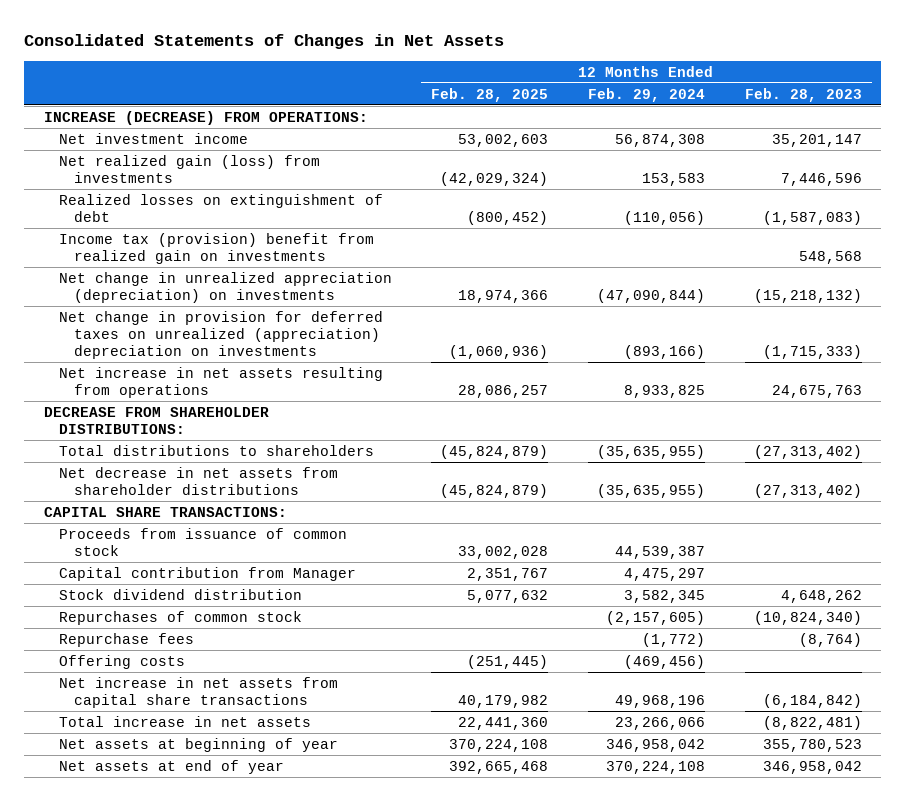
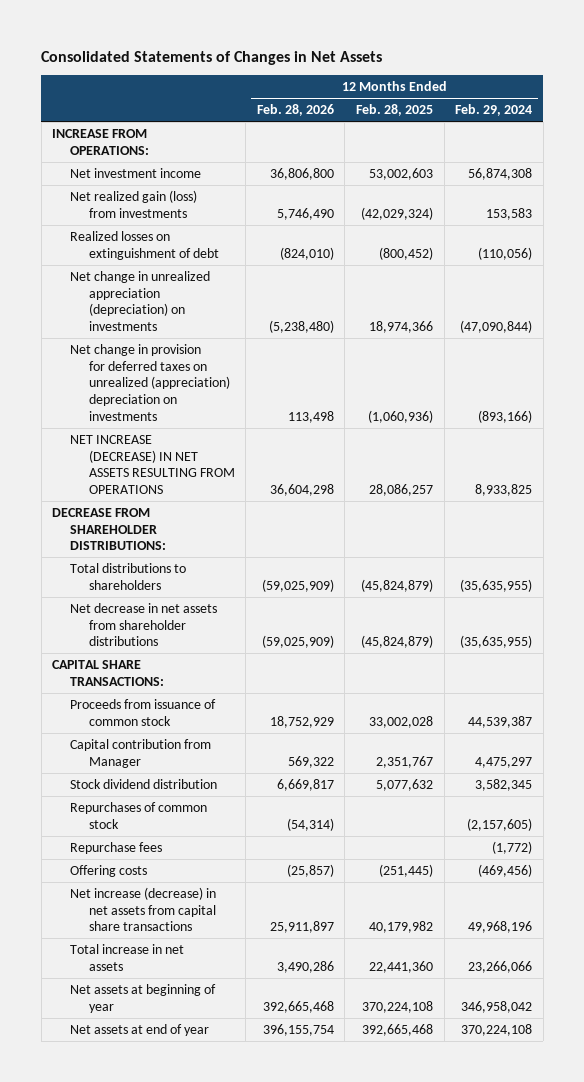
- | 12 Months Ended Feb. 28, 2025 | 12 Months Ended Feb. 29, 2024 | 12 Months Ended Feb. 28, 2023
+ | 12 Months Ended Feb. 28, 2026 | 12 Months Ended Feb. 28, 2025 | 12 Months Ended Feb. 29, 2024
- INCREASE (DECREASE) FROM OPERATIONS:
+ INCREASE FROM OPERATIONS:
- Income tax (provision) benefit from realized gain on investments | | | 548,568
- Net increase in net assets resulting from operations | 28,086,257 | 8,933,825 | 24,675,763
+ NET INCREASE (DECREASE) IN NET ASSETS RESULTING FROM OPERATIONS | 36,604,298 | 28,086,257 | 8,933,825
- Net increase in net assets from capital share transactions | 40,179,982 | 49,968,196 | (6,184,842)
+ Net increase (decrease) in net assets from capital share transactions | 25,911,897 | 40,179,982 | 49,968,196

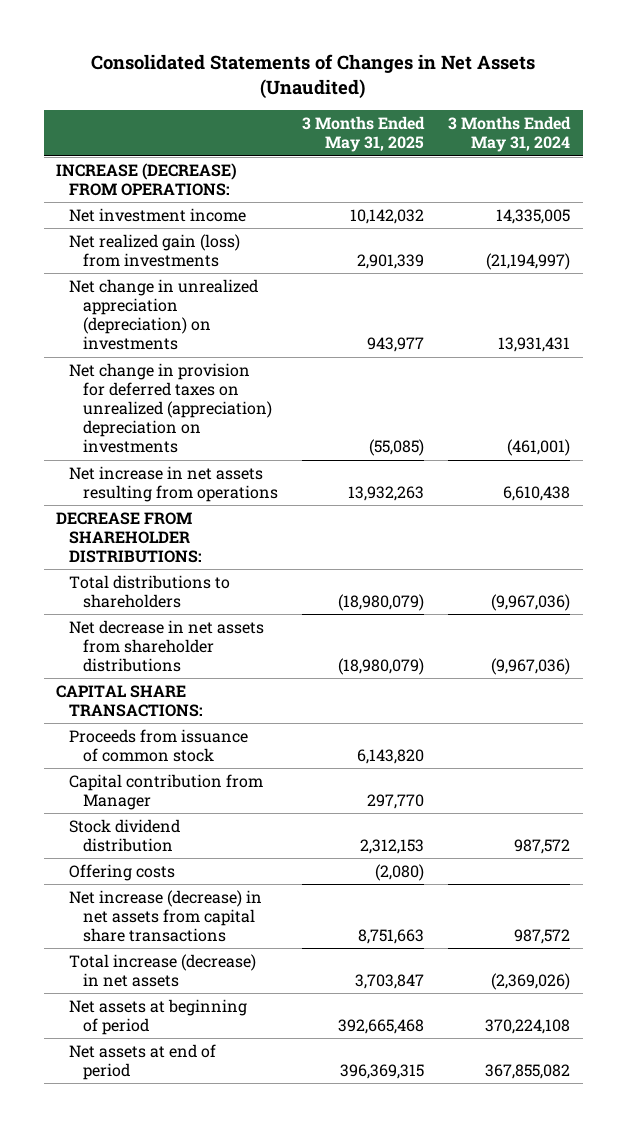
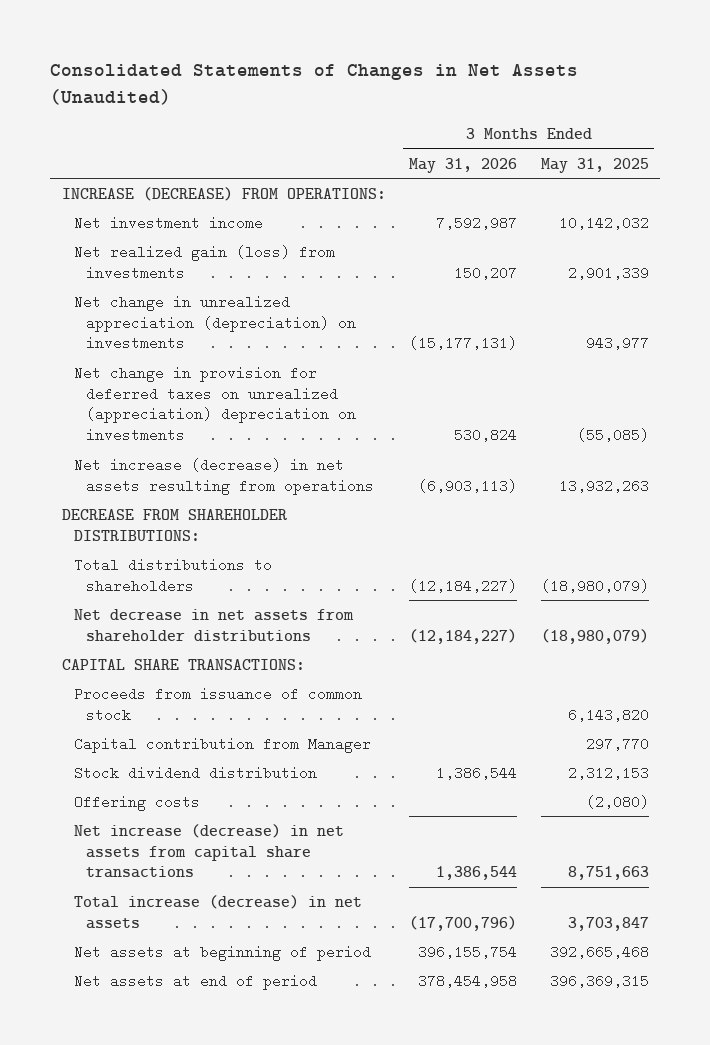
- | 3 Months Ended May 31, 2025 | 3 Months Ended May 31, 2024
+ | 3 Months Ended May 31, 2026 | 3 Months Ended May 31, 2025
- Net increase in net assets resulting from operations | 13,932,263 | 6,610,438
+ Net increase (decrease) in net assets resulting from operations | (6,903,113) | 13,932,263

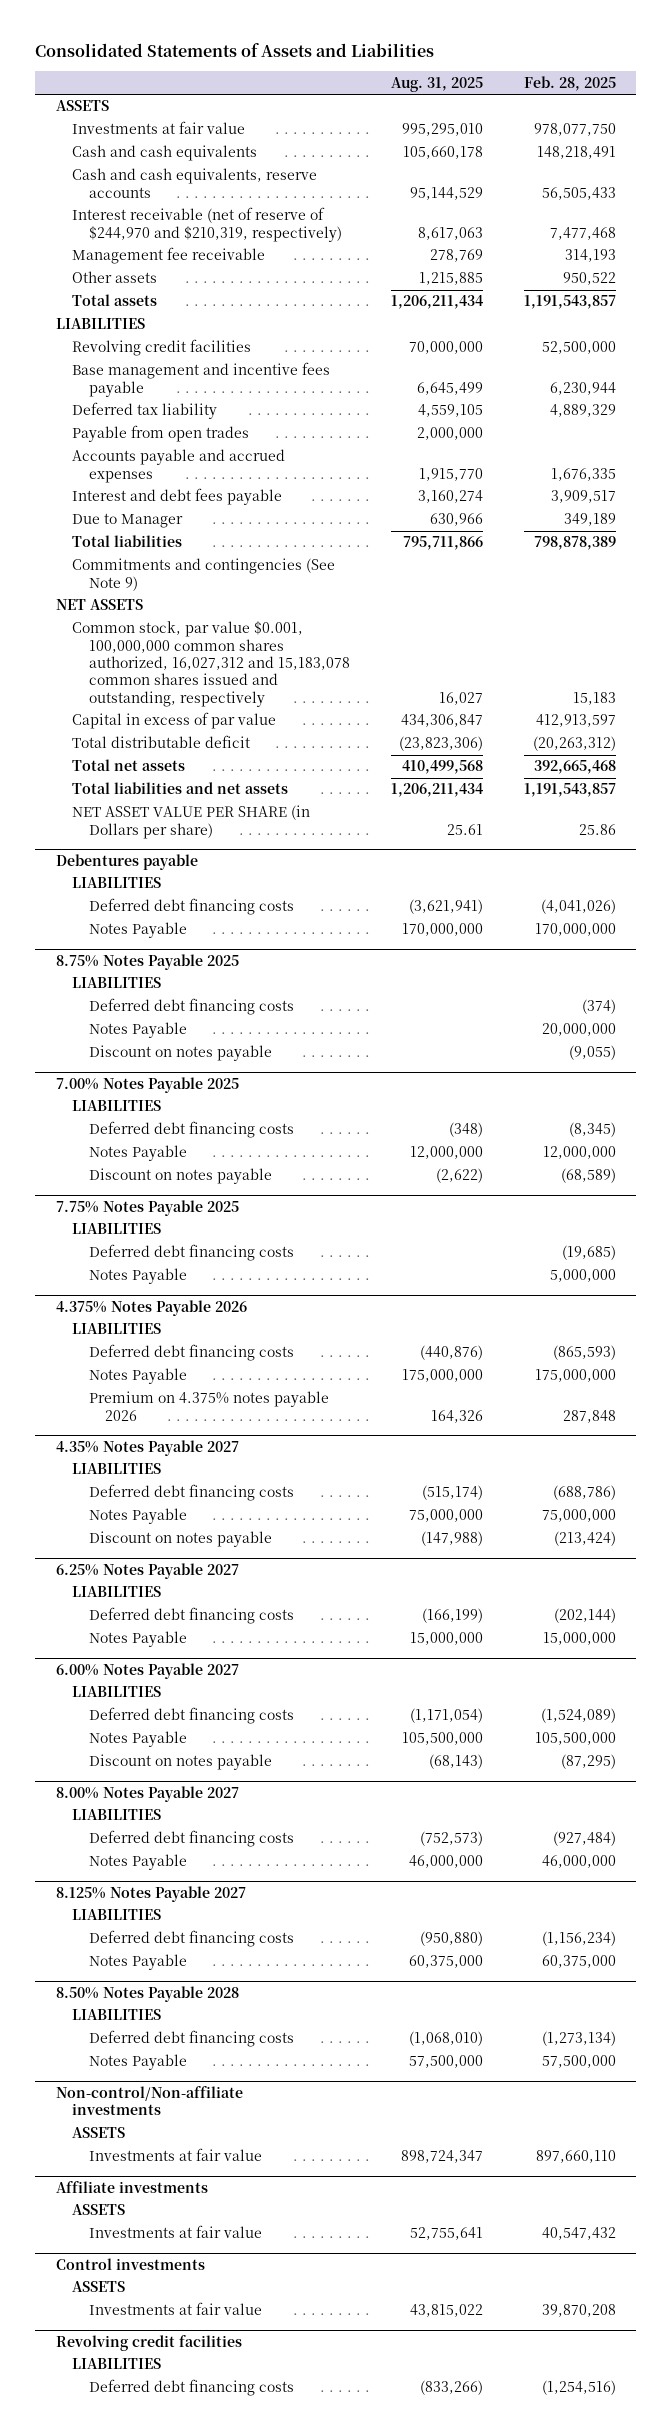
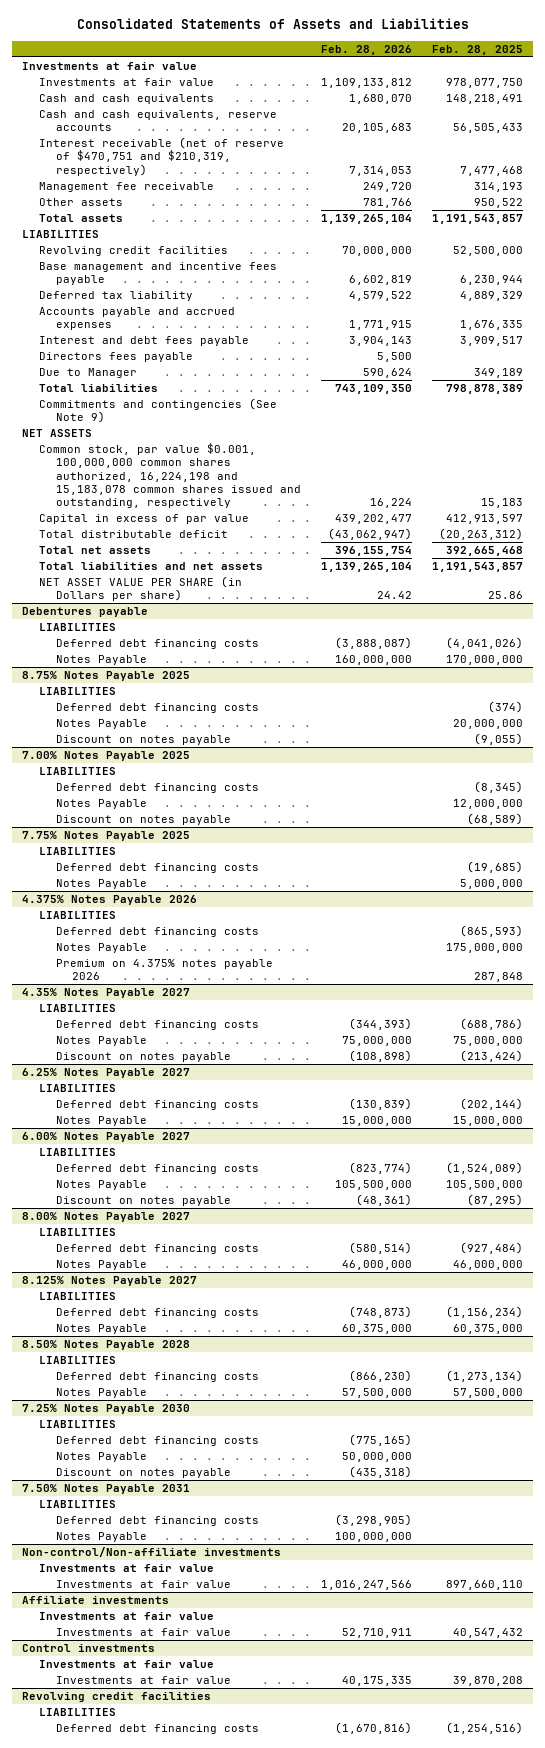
- | Aug. 31, 2025 | Feb. 28, 2025
+ | Feb. 28, 2026 | Feb. 28, 2025
- ASSETS
+ Investments at fair value
- Interest receivable (net of reserve of $244,970 and $210,319, respectively) | 8,617,063 | 7,477,468
+ Interest receivable (net of reserve of $470,751 and $210,319, respectively) | 7,314,053 | 7,477,468
- Payable from open trades | 2,000,000 |
+ Directors fees payable | 5,500 |
- Common stock, par value $0.001, 100,000,000 common shares authorized, 16,027,312 and 15,183,078 common shares issued and outstanding, respectively | 16,027 | 15,183
+ Common stock, par value $0.001, 100,000,000 common shares authorized, 16,224,198 and 15,183,078 common shares issued and outstanding, respectively | 16,224 | 15,183
+ 7.25% Notes Payable 2030
+ LIABILITIES
+ Deferred debt financing costs | (775,165) |
+ Notes Payable | 50,000,000 |
+ Discount on notes payable | (435,318) |
+ 7.50% Notes Payable 2031
+ LIABILITIES
+ Deferred debt financing costs | (3,298,905) |
+ Notes Payable | 100,000,000 |
@ Non-control/Non-affiliate investments
- ASSETS
+ Investments at fair value
@ Affiliate investments
- ASSETS
+ Investments at fair value
@ Control investments
- ASSETS
+ Investments at fair value

